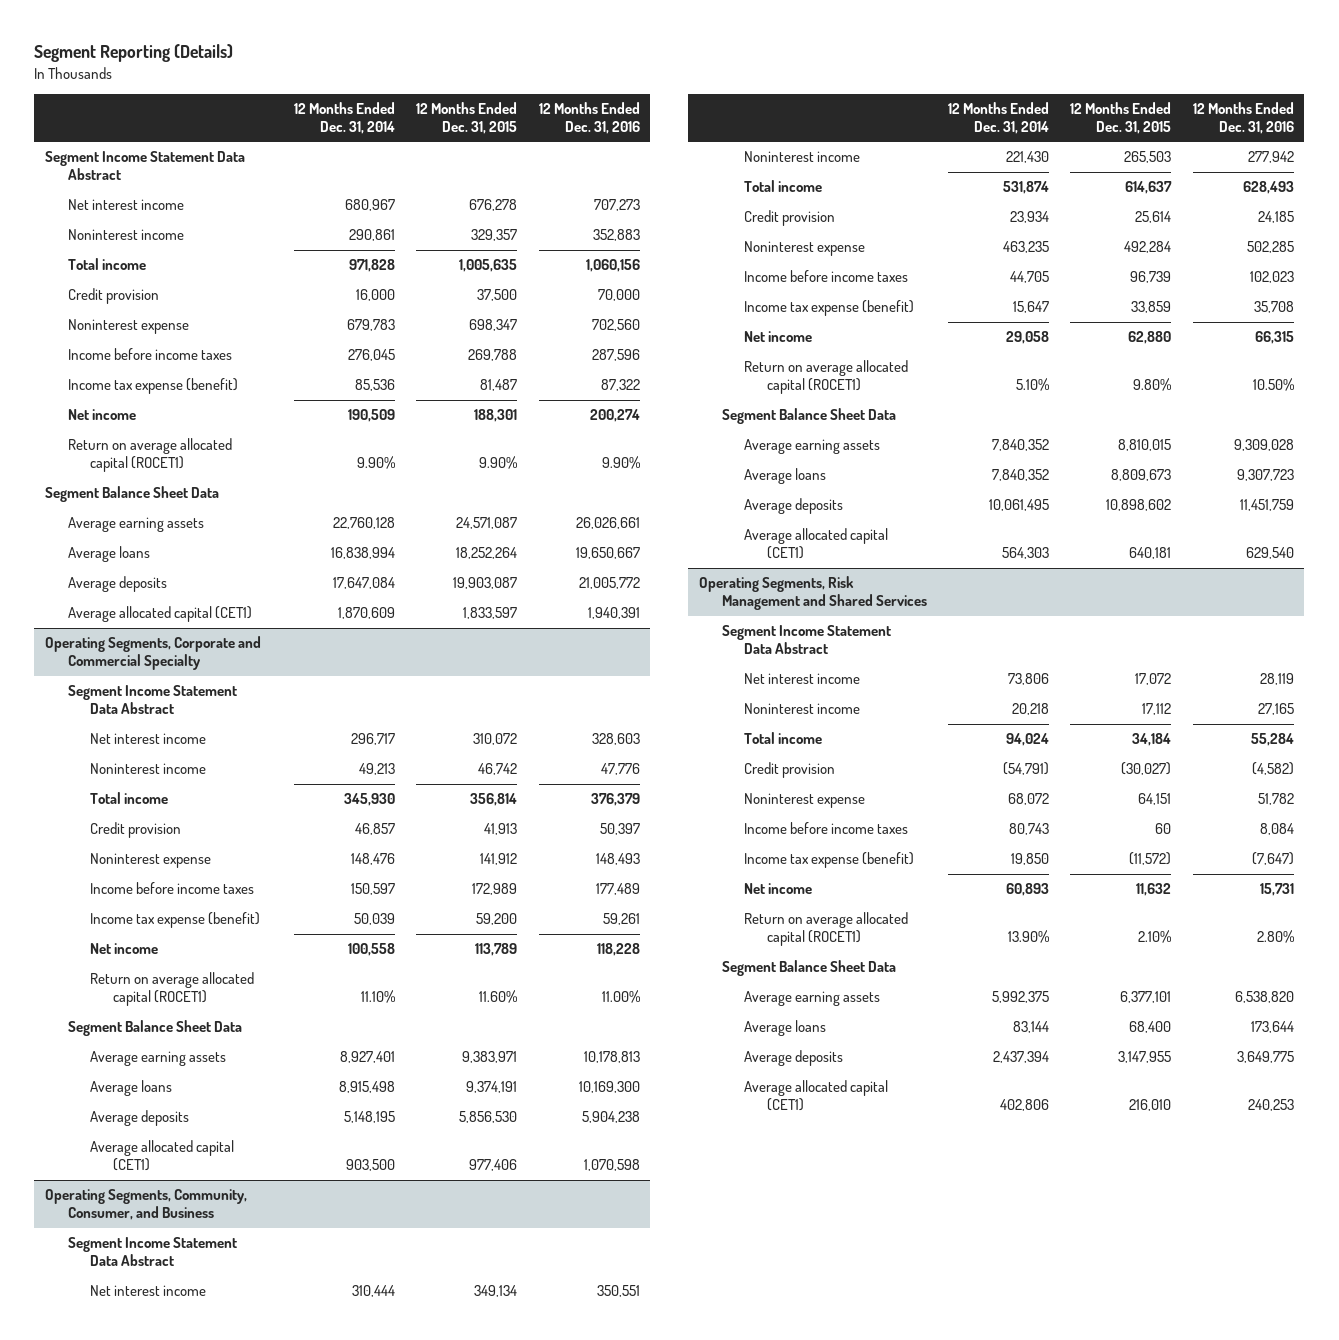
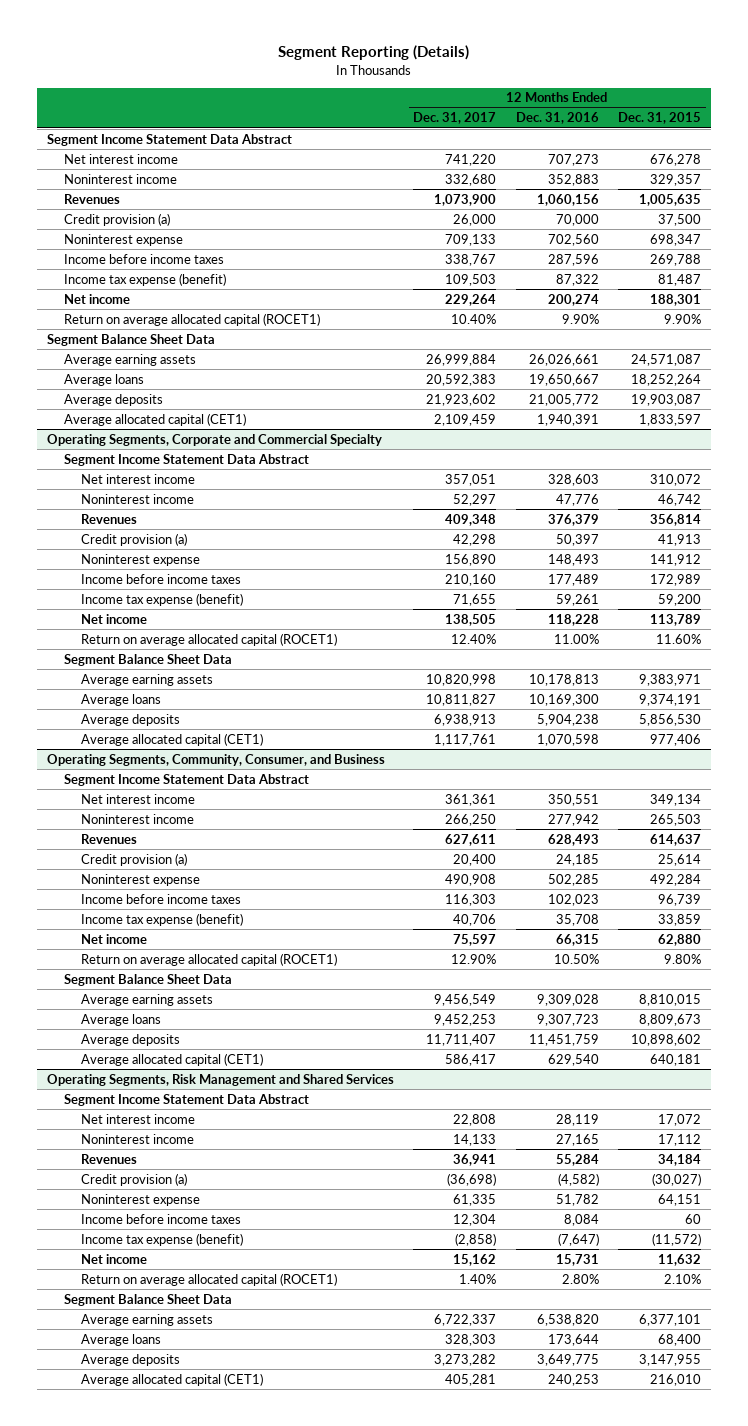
- | 12 Months Ended Dec. 31, 2014 | 12 Months Ended Dec. 31, 2015 | 12 Months Ended Dec. 31, 2016
+ | 12 Months Ended Dec. 31, 2017 | 12 Months Ended Dec. 31, 2016 | 12 Months Ended Dec. 31, 2015
- Total income | 971,828 | 1,005,635 | 1,060,156
- Credit provision | 16,000 | 37,500 | 70,000
+ Revenues | 1,073,900 | 1,060,156 | 1,005,635
+ Credit provision (a) | 26,000 | 70,000 | 37,500
@ Operating Segments, Corporate and Commercial Specialty
- Total income | 345,930 | 356,814 | 376,379
- Credit provision | 46,857 | 41,913 | 50,397
+ Revenues | 409,348 | 376,379 | 356,814
+ Credit provision (a) | 42,298 | 50,397 | 41,913
@ Operating Segments, Community, Consumer, and Business
- Total income | 531,874 | 614,637 | 628,493
- Credit provision | 23,934 | 25,614 | 24,185
+ Revenues | 627,611 | 628,493 | 614,637
+ Credit provision (a) | 20,400 | 24,185 | 25,614
@ Operating Segments, Risk Management and Shared Services
- Total income | 94,024 | 34,184 | 55,284
- Credit provision | (54,791) | (30,027) | (4,582)
+ Revenues | 36,941 | 55,284 | 34,184
+ Credit provision (a) | (36,698) | (4,582) | (30,027)

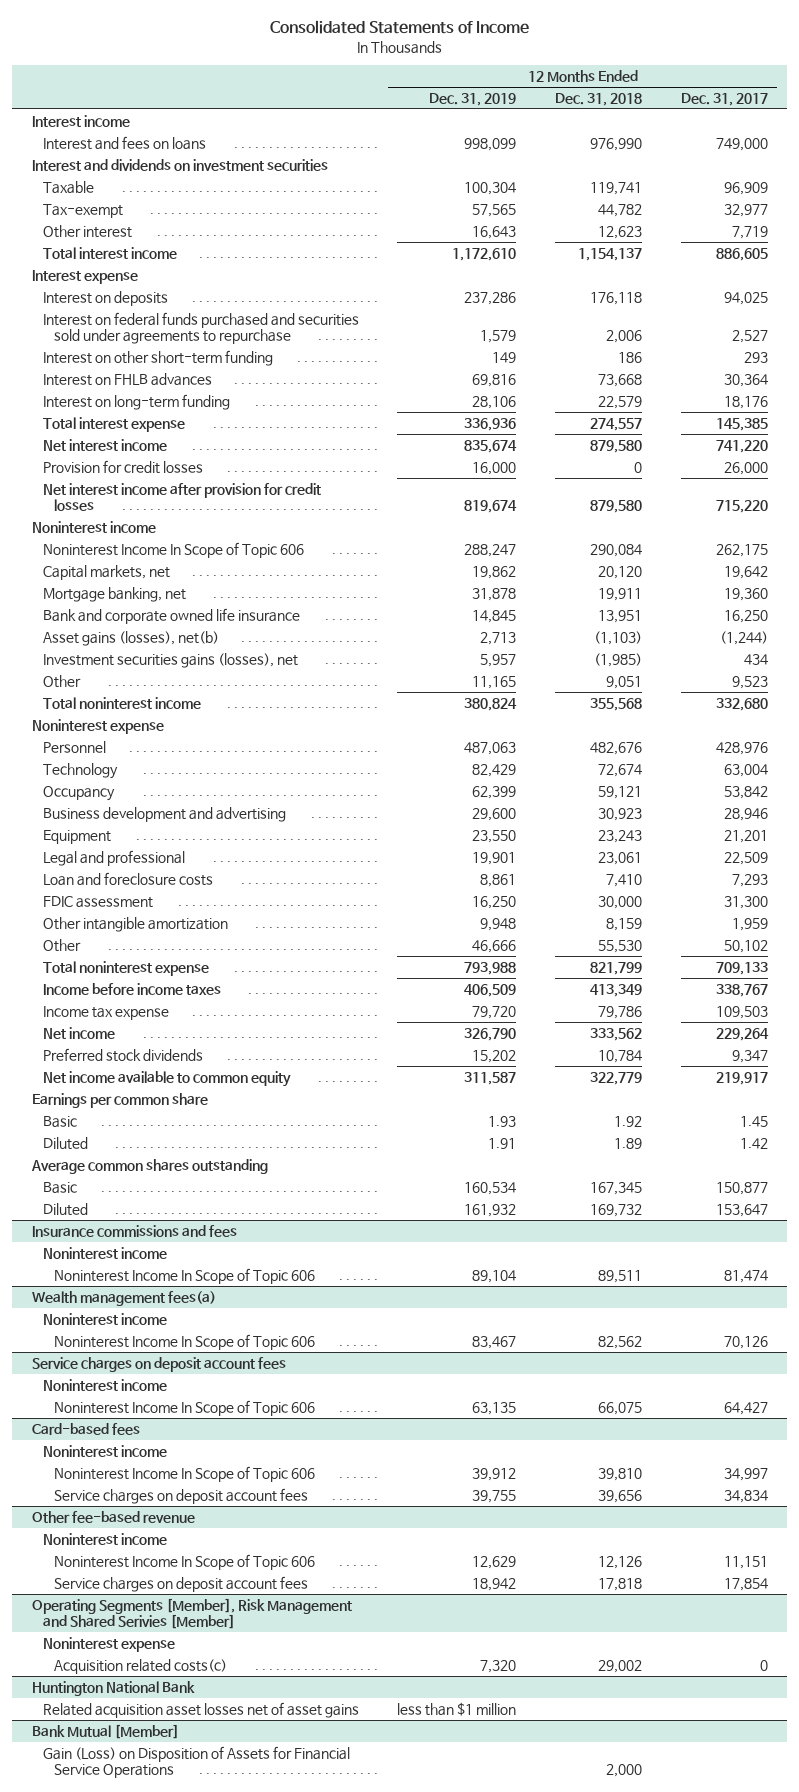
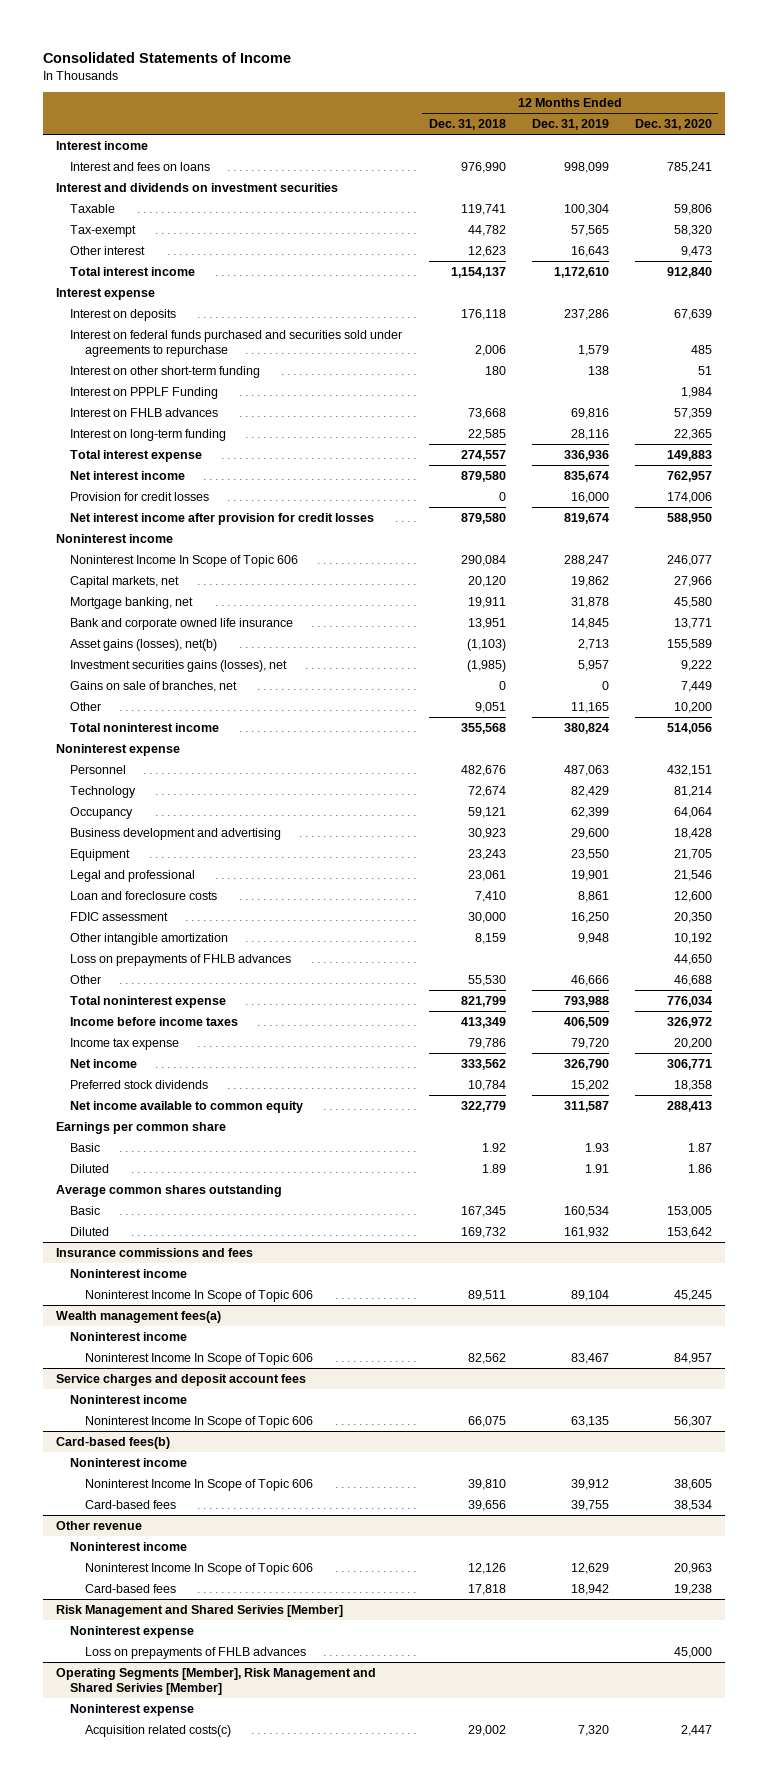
- | 12 Months Ended Dec. 31, 2019 | 12 Months Ended Dec. 31, 2018 | 12 Months Ended Dec. 31, 2017
+ | 12 Months Ended Dec. 31, 2018 | 12 Months Ended Dec. 31, 2019 | 12 Months Ended Dec. 31, 2020
- Interest on other short-term funding | 149 | 186 | 293
+ Interest on other short-term funding | 180 | 138 | 51
+ Interest on PPPLF Funding | | | 1,984
- Interest on long-term funding | 28,106 | 22,579 | 18,176
+ Interest on long-term funding | 22,585 | 28,116 | 22,365
+ Gains on sale of branches, net | 0 | 0 | 7,449
+ Loss on prepayments of FHLB advances | | | 44,650
- Service charges on deposit account fees
+ Service charges and deposit account fees
- Card-based fees
+ Card-based fees(b)
- Service charges on deposit account fees | 39,755 | 39,656 | 34,834
- Other fee-based revenue
+ Card-based fees | 39,656 | 39,755 | 38,534
+ Other revenue
- Service charges on deposit account fees | 18,942 | 17,818 | 17,854
+ Card-based fees | 17,818 | 18,942 | 19,238
+ Risk Management and Shared Serivies [Member]
+ Noninterest expense
+ Loss on prepayments of FHLB advances | | | 45,000
- Huntington National Bank
- Related acquisition asset losses net of asset gains | less than $1 million | |
- Bank Mutual [Member]
- Gain (Loss) on Disposition of Assets for Financial Service Operations | | 2,000 |

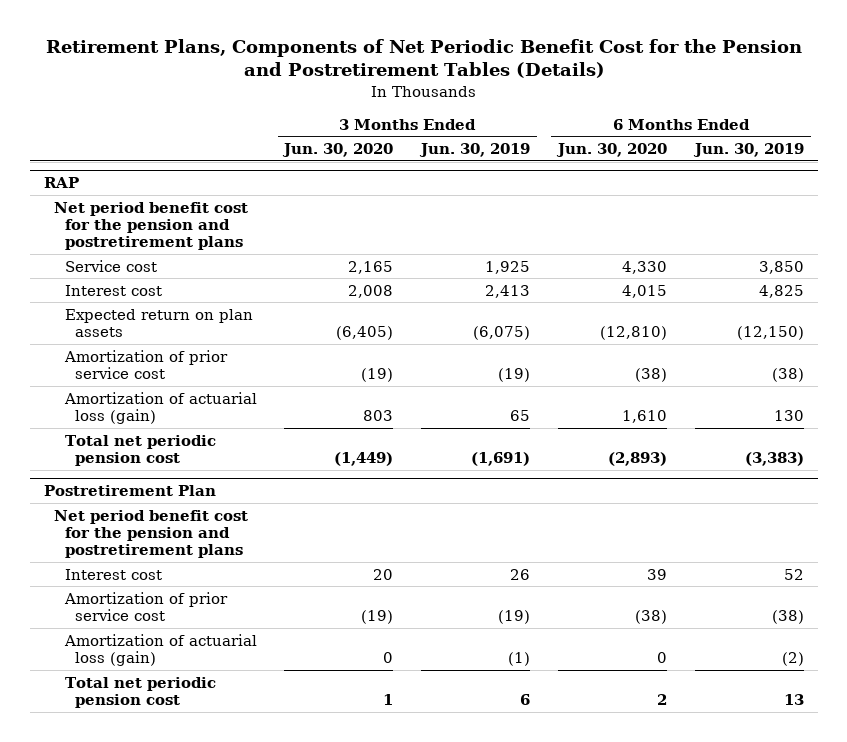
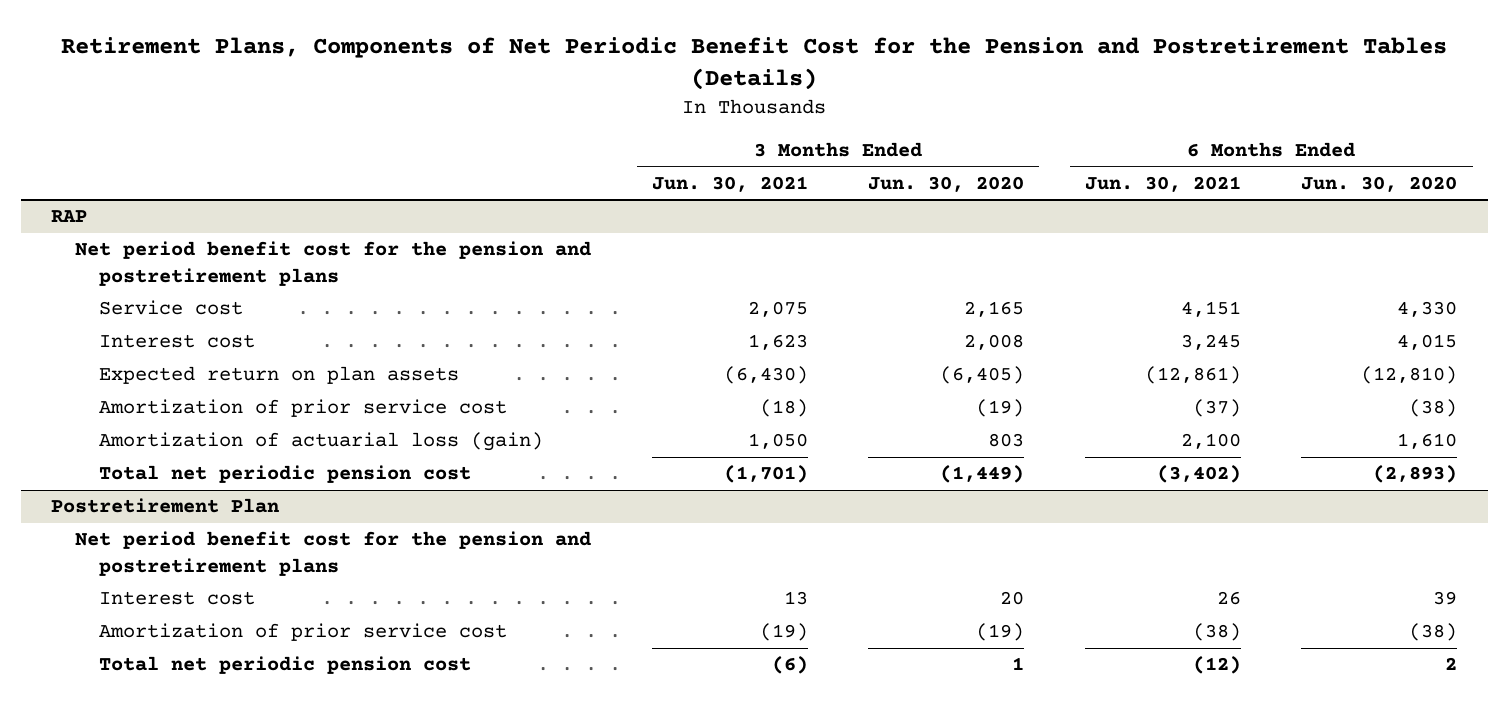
- | 3 Months Ended Jun. 30, 2020 | 3 Months Ended Jun. 30, 2019 | 6 Months Ended Jun. 30, 2020 | 6 Months Ended Jun. 30, 2019
+ | 3 Months Ended Jun. 30, 2021 | 3 Months Ended Jun. 30, 2020 | 6 Months Ended Jun. 30, 2021 | 6 Months Ended Jun. 30, 2020
@ Postretirement Plan
- Amortization of actuarial loss (gain) | 0 | (1) | 0 | (2)

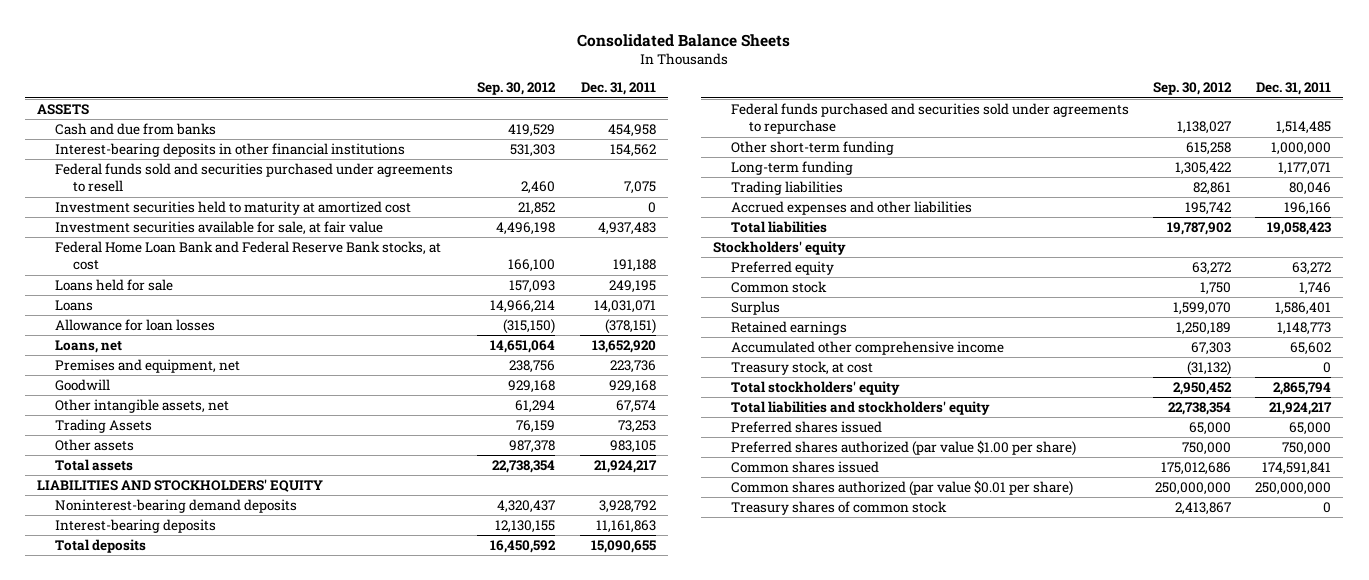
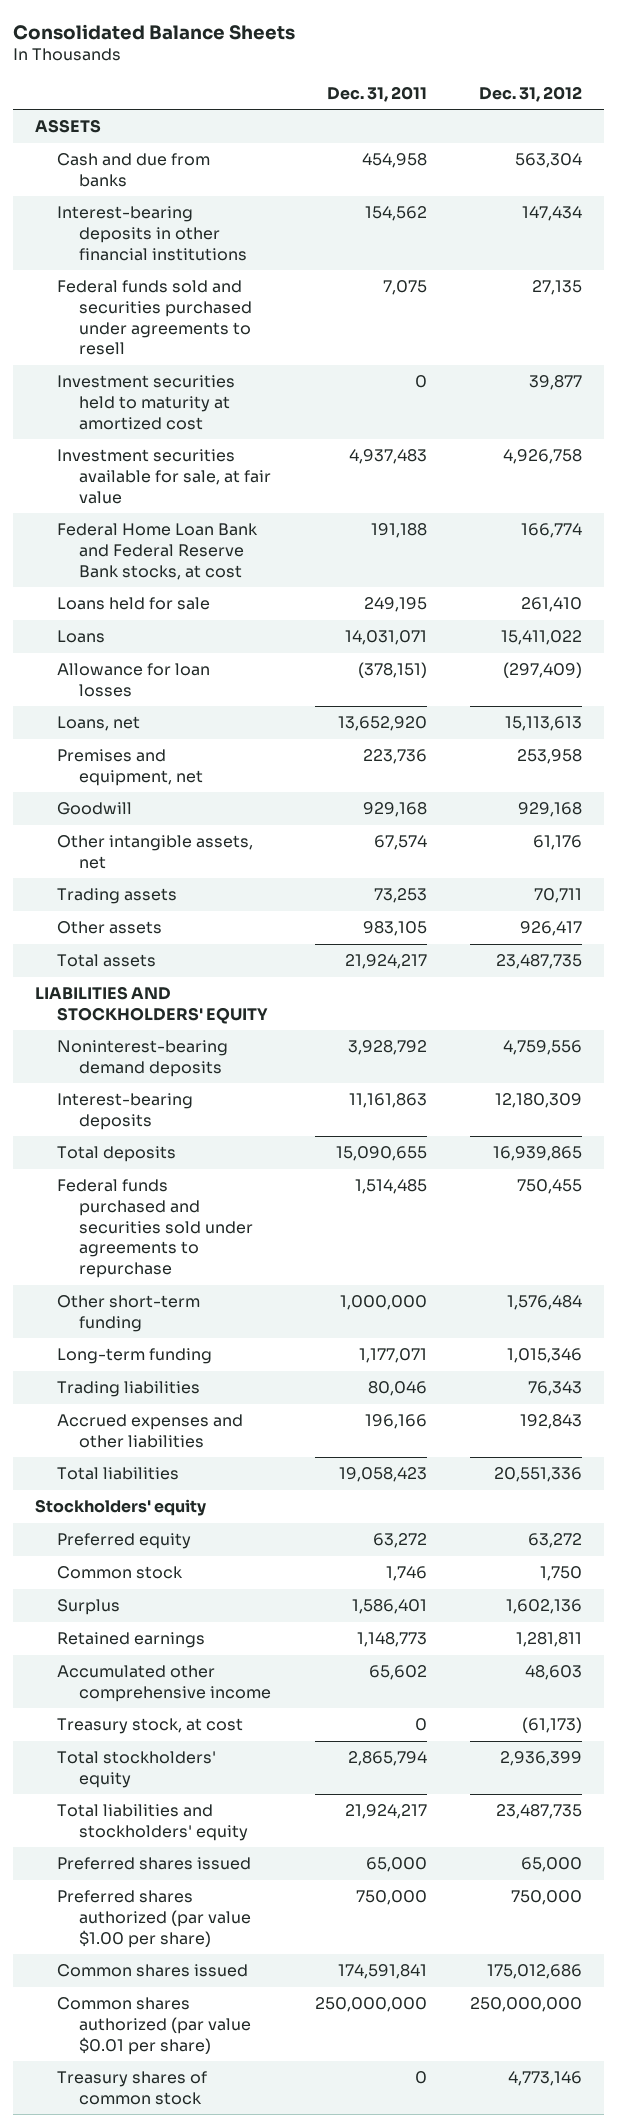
- | Sep. 30, 2012 | Dec. 31, 2011
+ | Dec. 31, 2011 | Dec. 31, 2012
- Trading Assets | 76,159 | 73,253
+ Trading assets | 73,253 | 70,711

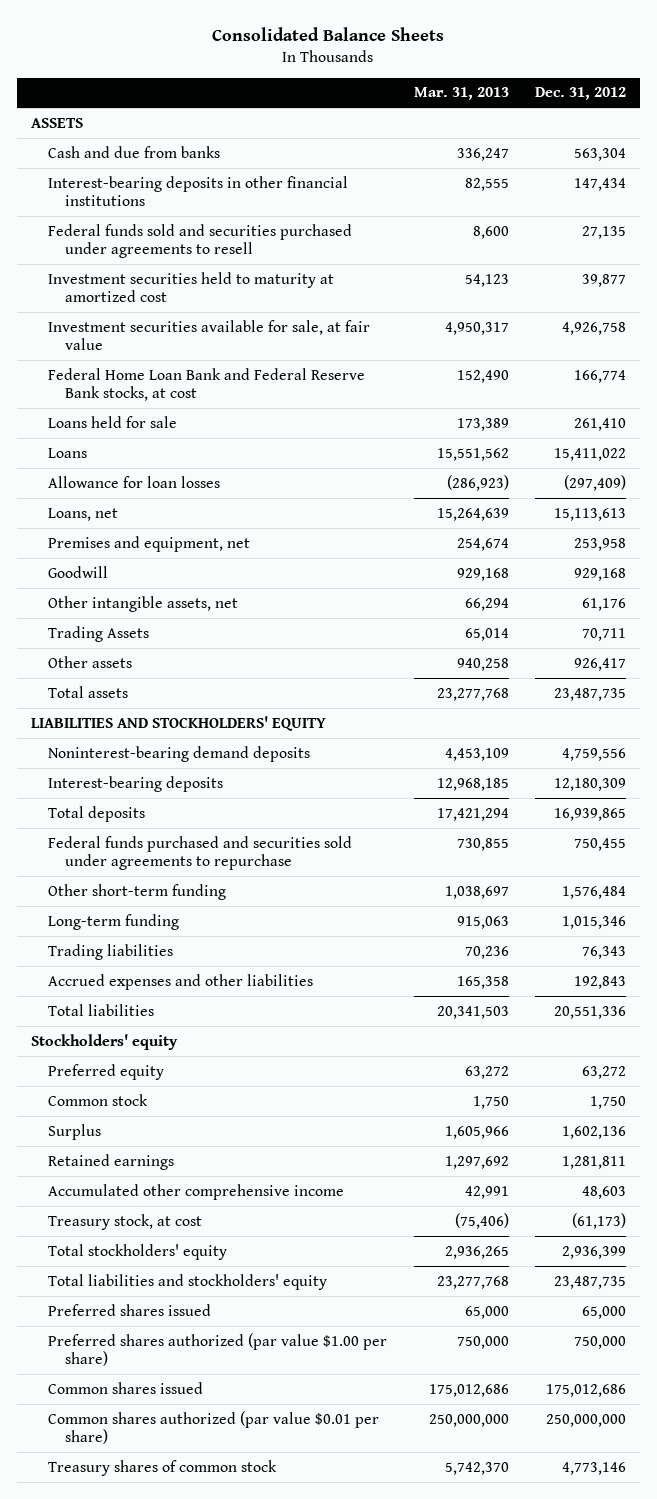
- | Dec. 31, 2011 | Dec. 31, 2012
+ | Mar. 31, 2013 | Dec. 31, 2012
- Trading assets | 73,253 | 70,711
+ Trading Assets | 65,014 | 70,711

